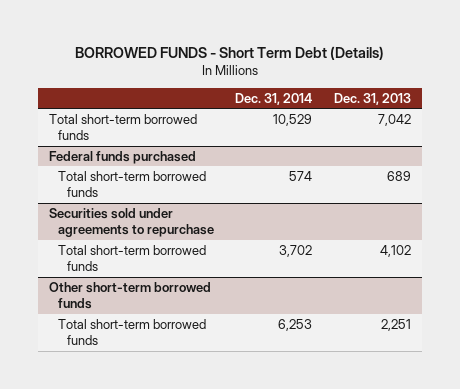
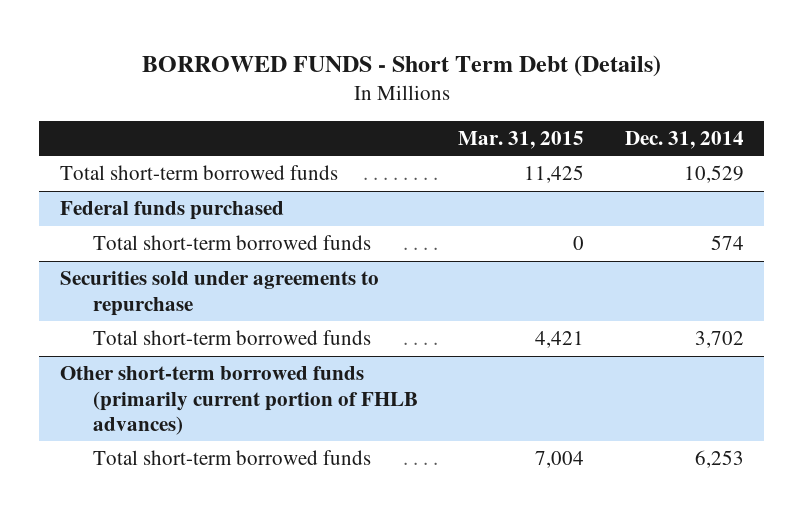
- | Dec. 31, 2014 | Dec. 31, 2013
+ | Mar. 31, 2015 | Dec. 31, 2014
- Other short-term borrowed funds
+ Other short-term borrowed funds (primarily current portion of FHLB advances)

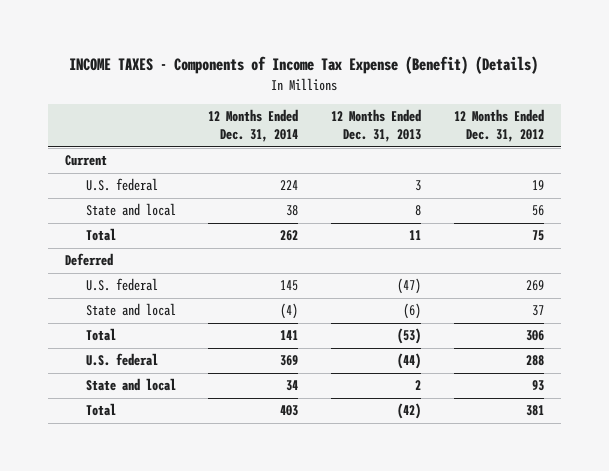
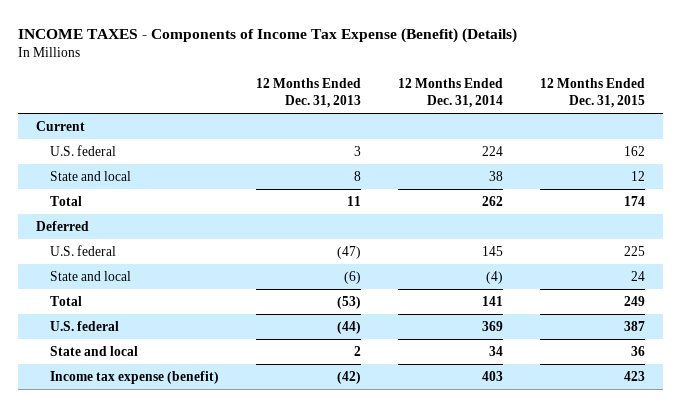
- | 12 Months Ended Dec. 31, 2014 | 12 Months Ended Dec. 31, 2013 | 12 Months Ended Dec. 31, 2012
+ | 12 Months Ended Dec. 31, 2013 | 12 Months Ended Dec. 31, 2014 | 12 Months Ended Dec. 31, 2015
- Total | 403 | (42) | 381
+ Income tax expense (benefit) | (42) | 403 | 423

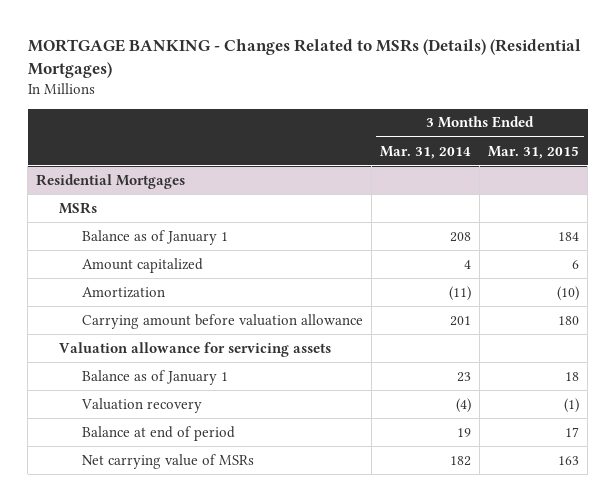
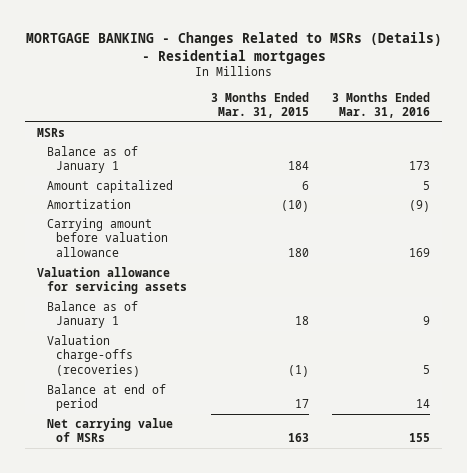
- MORTGAGE BANKING - Changes Related to MSRs (Details) (Residential Mortgages)
+ MORTGAGE BANKING - Changes Related to MSRs (Details) - Residential mortgages
- | 3 Months Ended Mar. 31, 2014 | 3 Months Ended Mar. 31, 2015
+ | 3 Months Ended Mar. 31, 2015 | 3 Months Ended Mar. 31, 2016
- Residential Mortgages
- Valuation recovery | (4) | (1)
+ Valuation charge-offs (recoveries) | (1) | 5

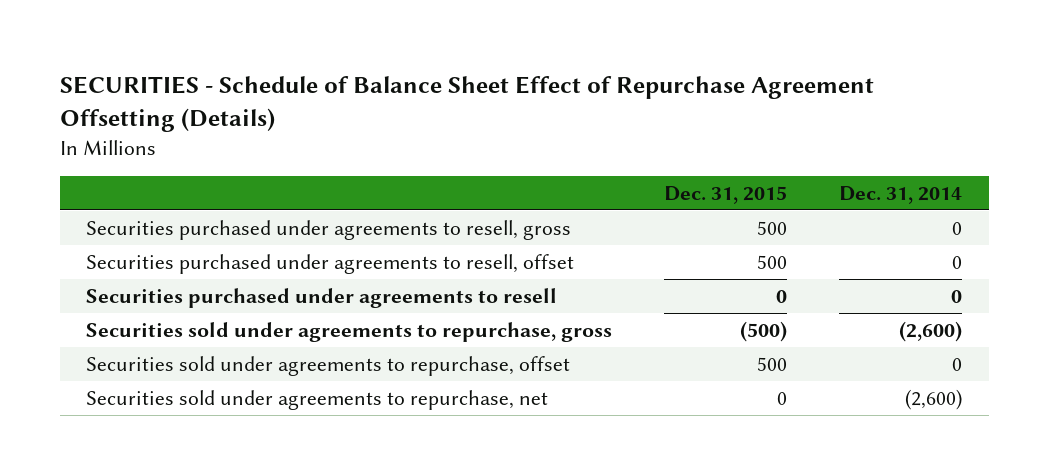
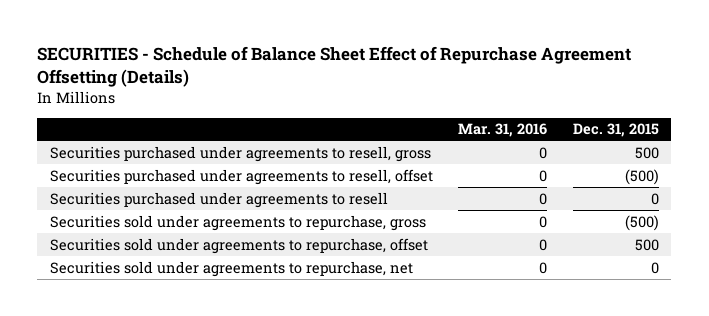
- | Dec. 31, 2015 | Dec. 31, 2014
+ | Mar. 31, 2016 | Dec. 31, 2015
- Securities purchased under agreements to resell, offset | 500 | 0
+ Securities purchased under agreements to resell, offset | 0 | (500)

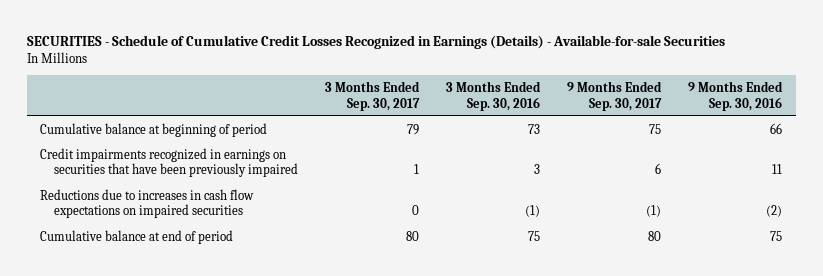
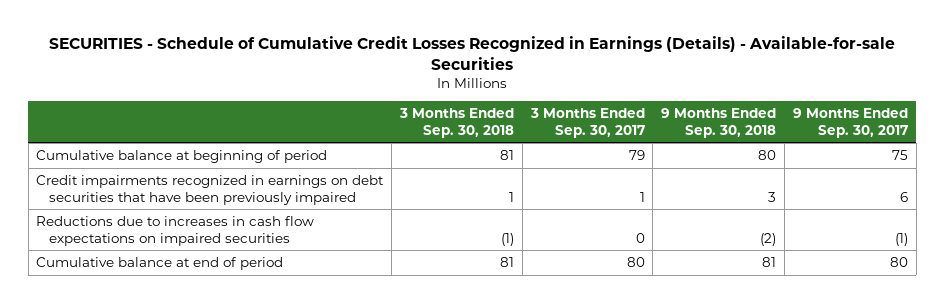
- | 3 Months Ended Sep. 30, 2017 | 3 Months Ended Sep. 30, 2016 | 9 Months Ended Sep. 30, 2017 | 9 Months Ended Sep. 30, 2016
+ | 3 Months Ended Sep. 30, 2018 | 3 Months Ended Sep. 30, 2017 | 9 Months Ended Sep. 30, 2018 | 9 Months Ended Sep. 30, 2017
- Credit impairments recognized in earnings on securities that have been previously impaired | 1 | 3 | 6 | 11
+ Credit impairments recognized in earnings on debt securities that have been previously impaired | 1 | 1 | 3 | 6

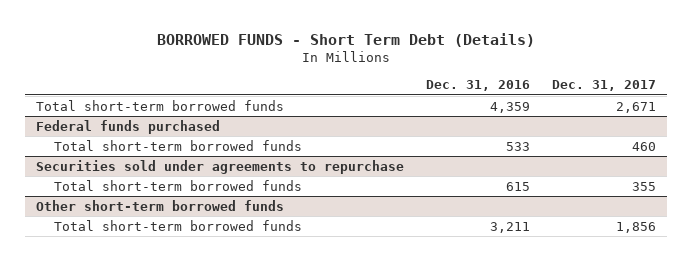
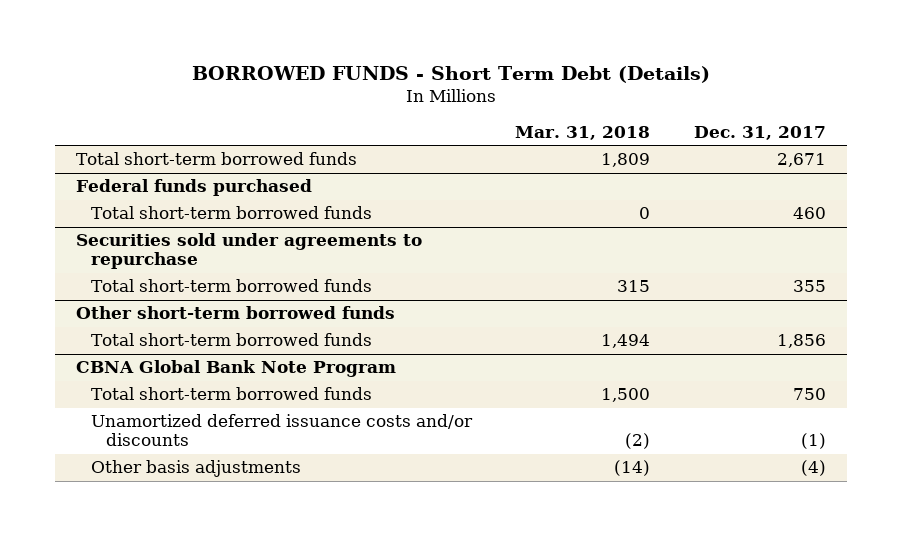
- | Dec. 31, 2016 | Dec. 31, 2017
+ | Mar. 31, 2018 | Dec. 31, 2017
+ CBNA Global Bank Note Program
+ Total short-term borrowed funds | 1,500 | 750
+ Unamortized deferred issuance costs and/or discounts | (2) | (1)
+ Other basis adjustments | (14) | (4)

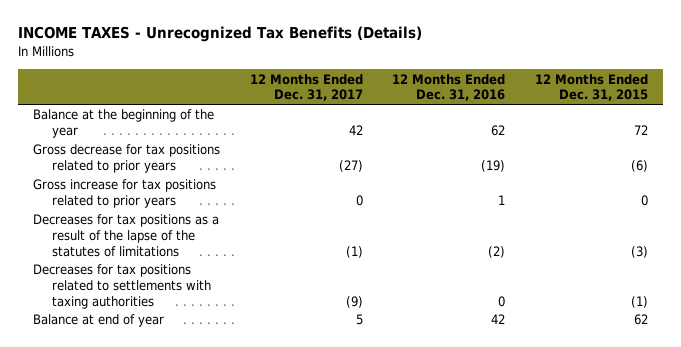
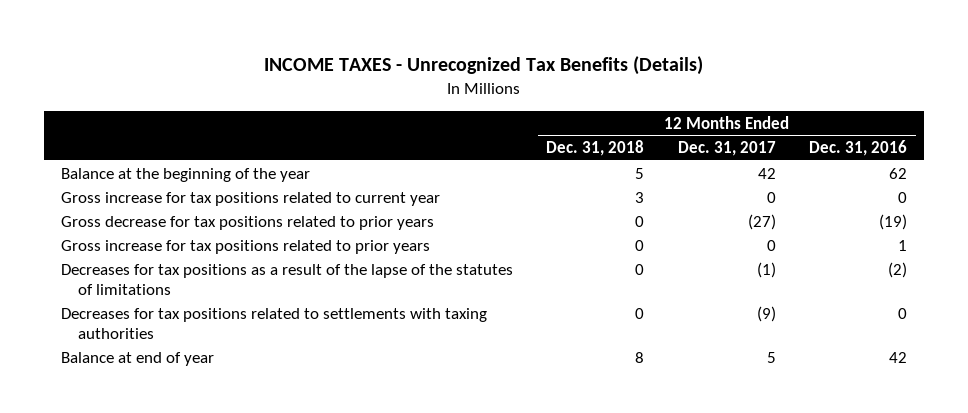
- | 12 Months Ended Dec. 31, 2017 | 12 Months Ended Dec. 31, 2016 | 12 Months Ended Dec. 31, 2015
+ | 12 Months Ended Dec. 31, 2018 | 12 Months Ended Dec. 31, 2017 | 12 Months Ended Dec. 31, 2016
+ Gross increase for tax positions related to current year | 3 | 0 | 0

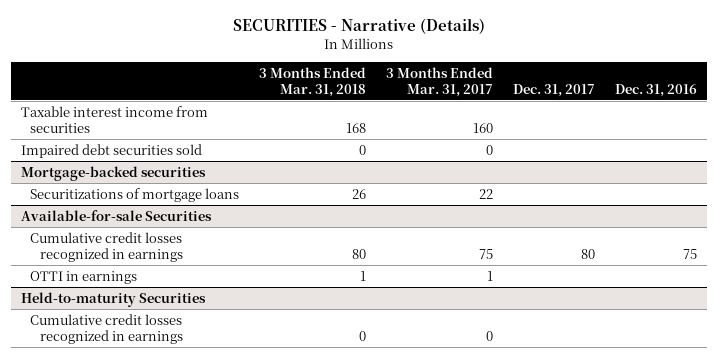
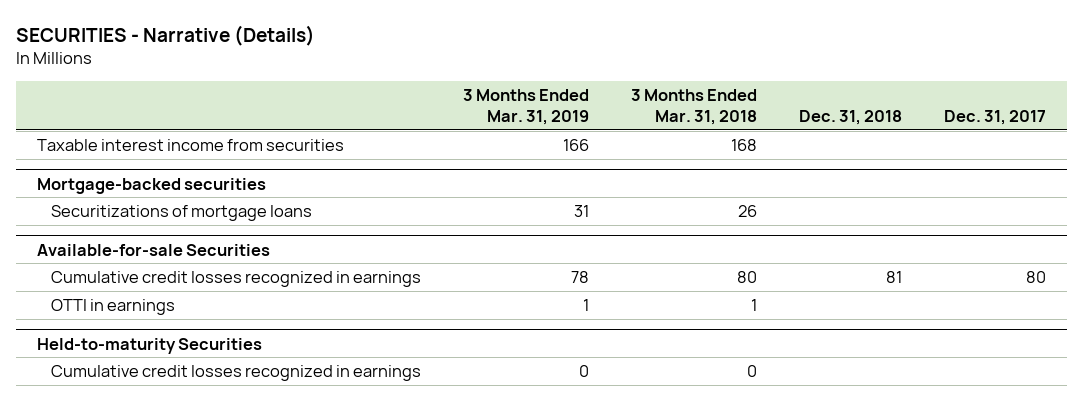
- | 3 Months Ended Mar. 31, 2018 | 3 Months Ended Mar. 31, 2017 | Dec. 31, 2017 | Dec. 31, 2016
+ | 3 Months Ended Mar. 31, 2019 | 3 Months Ended Mar. 31, 2018 | Dec. 31, 2018 | Dec. 31, 2017
- Impaired debt securities sold | 0 | 0 | |

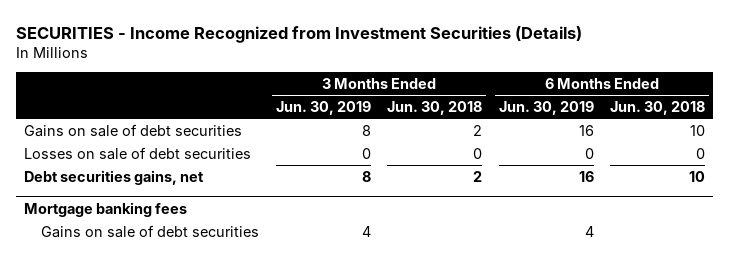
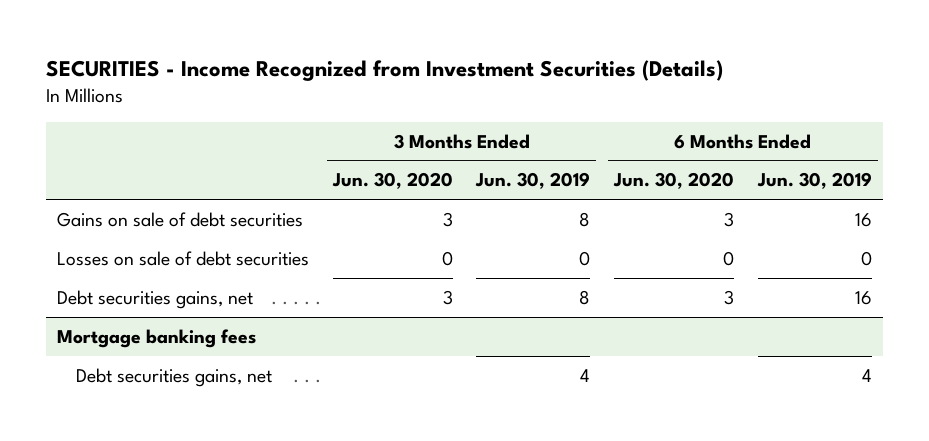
- | 3 Months Ended Jun. 30, 2019 | 3 Months Ended Jun. 30, 2018 | 6 Months Ended Jun. 30, 2019 | 6 Months Ended Jun. 30, 2018
+ | 3 Months Ended Jun. 30, 2020 | 3 Months Ended Jun. 30, 2019 | 6 Months Ended Jun. 30, 2020 | 6 Months Ended Jun. 30, 2019
@ Mortgage banking fees
- Gains on sale of debt securities | 4 | | 4 |
+ Debt securities gains, net | | 4 | | 4

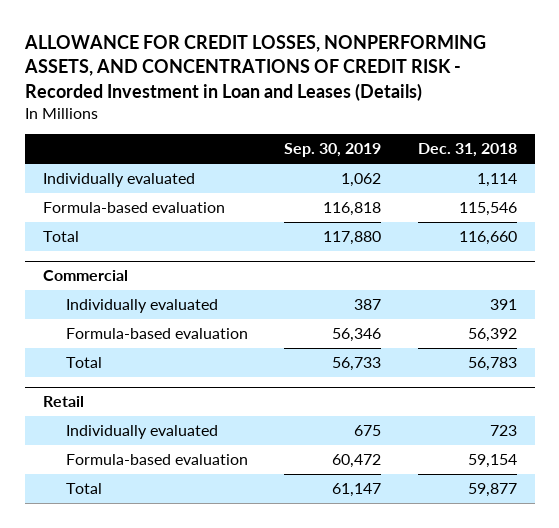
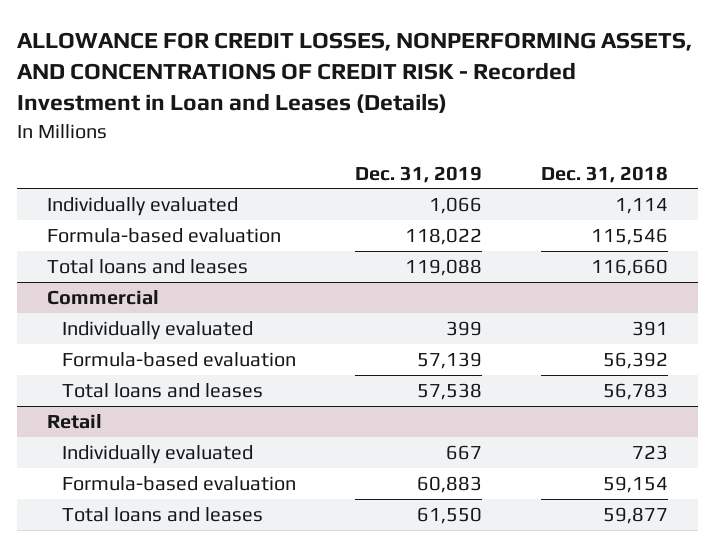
- | Sep. 30, 2019 | Dec. 31, 2018
+ | Dec. 31, 2019 | Dec. 31, 2018
- Total | 117,880 | 116,660
+ Total loans and leases | 119,088 | 116,660
@ Commercial
- Total | 56,733 | 56,783
+ Total loans and leases | 57,538 | 56,783
@ Retail
- Total | 61,147 | 59,877
+ Total loans and leases | 61,550 | 59,877

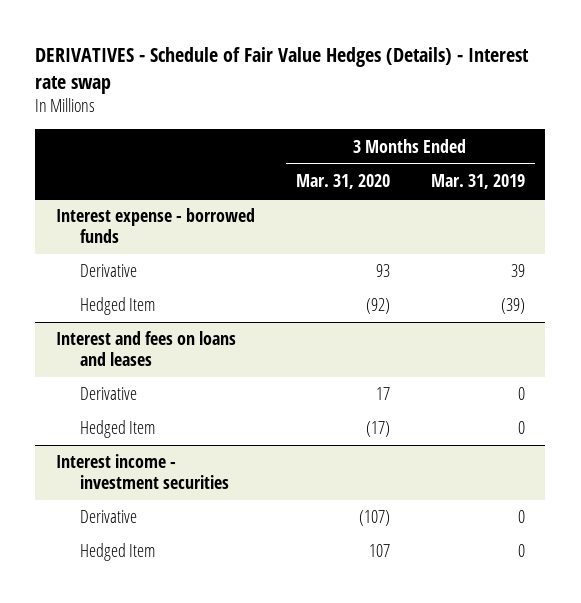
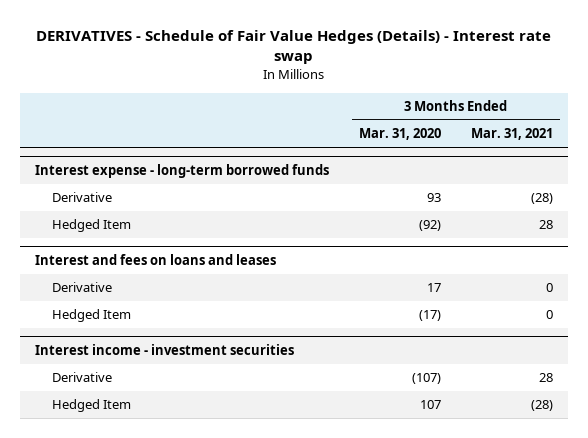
- | 3 Months Ended Mar. 31, 2020 | 3 Months Ended Mar. 31, 2019
+ | 3 Months Ended Mar. 31, 2020 | 3 Months Ended Mar. 31, 2021
- Interest expense - borrowed funds
+ Interest expense - long-term borrowed funds

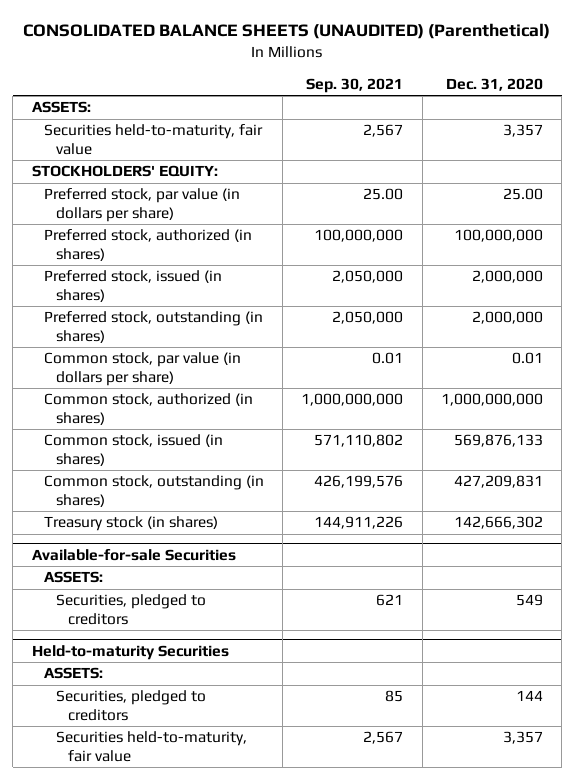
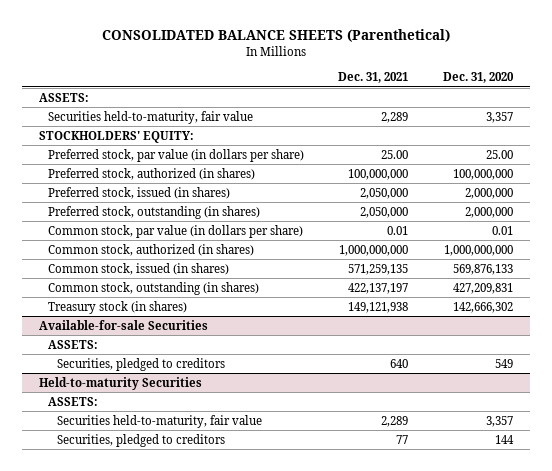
- CONSOLIDATED BALANCE SHEETS (UNAUDITED) (Parenthetical)
+ CONSOLIDATED BALANCE SHEETS (Parenthetical)
- | Sep. 30, 2021 | Dec. 31, 2020
+ | Dec. 31, 2021 | Dec. 31, 2020
@ Held-to-maturity Securities
moved down: Securities, pledged to creditors | 77 | 144

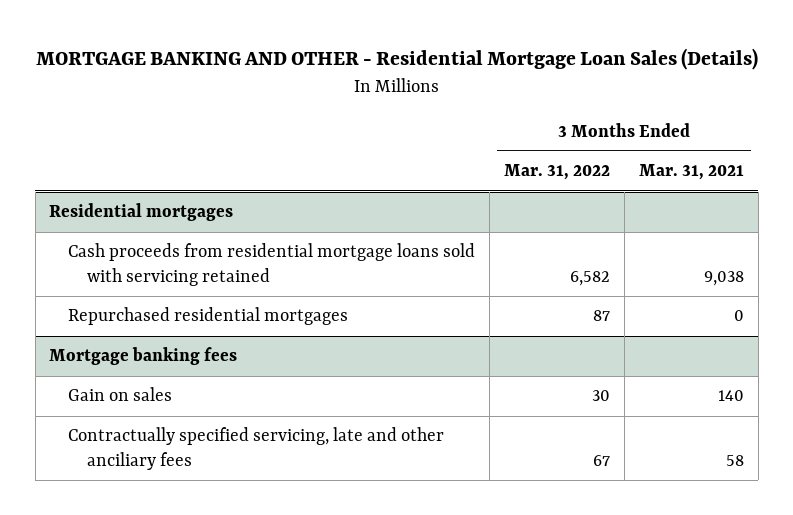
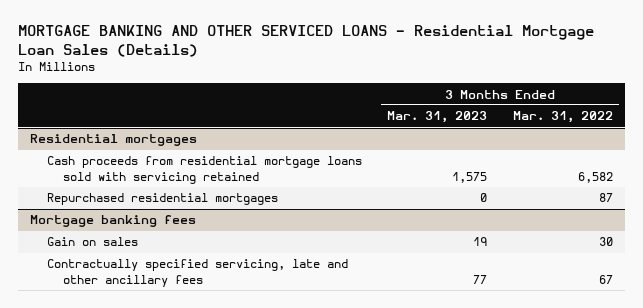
- MORTGAGE BANKING AND OTHER - Residential Mortgage Loan Sales (Details)
+ MORTGAGE BANKING AND OTHER SERVICED LOANS - Residential Mortgage Loan Sales (Details)
- | 3 Months Ended Mar. 31, 2022 | 3 Months Ended Mar. 31, 2021
+ | 3 Months Ended Mar. 31, 2023 | 3 Months Ended Mar. 31, 2022
@ Mortgage banking fees
- Contractually specified servicing, late and other anciliary fees | 67 | 58
+ Contractually specified servicing, late and other ancillary fees | 77 | 67

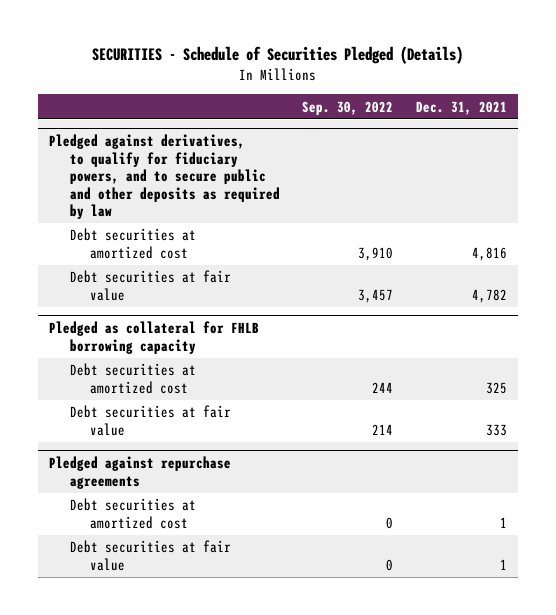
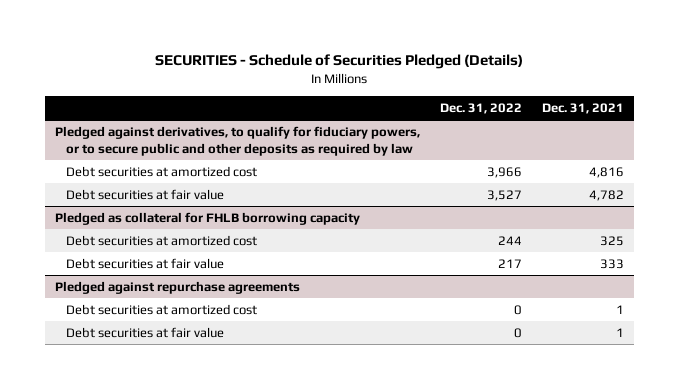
- | Sep. 30, 2022 | Dec. 31, 2021
+ | Dec. 31, 2022 | Dec. 31, 2021
- Pledged against derivatives, to qualify for fiduciary powers, and to secure public and other deposits as required by law
+ Pledged against derivatives, to qualify for fiduciary powers, or to secure public and other deposits as required by law

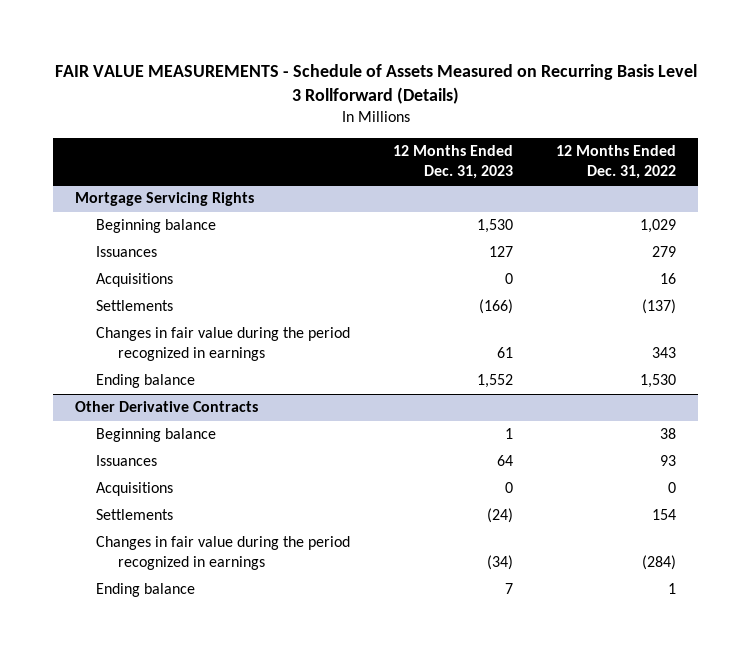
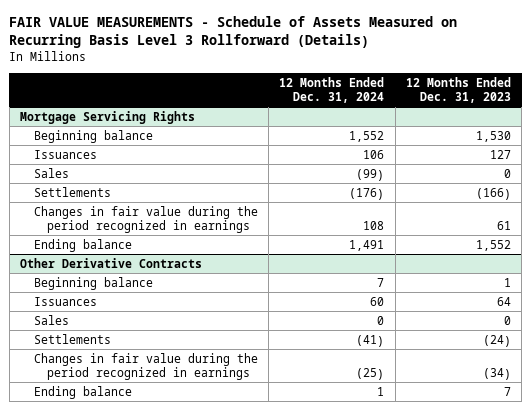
- | 12 Months Ended Dec. 31, 2023 | 12 Months Ended Dec. 31, 2022
+ | 12 Months Ended Dec. 31, 2024 | 12 Months Ended Dec. 31, 2023
@ Mortgage Servicing Rights
- Acquisitions | 0 | 16
+ Sales | (99) | 0
@ Other Derivative Contracts
- Acquisitions | 0 | 0
+ Sales | 0 | 0

